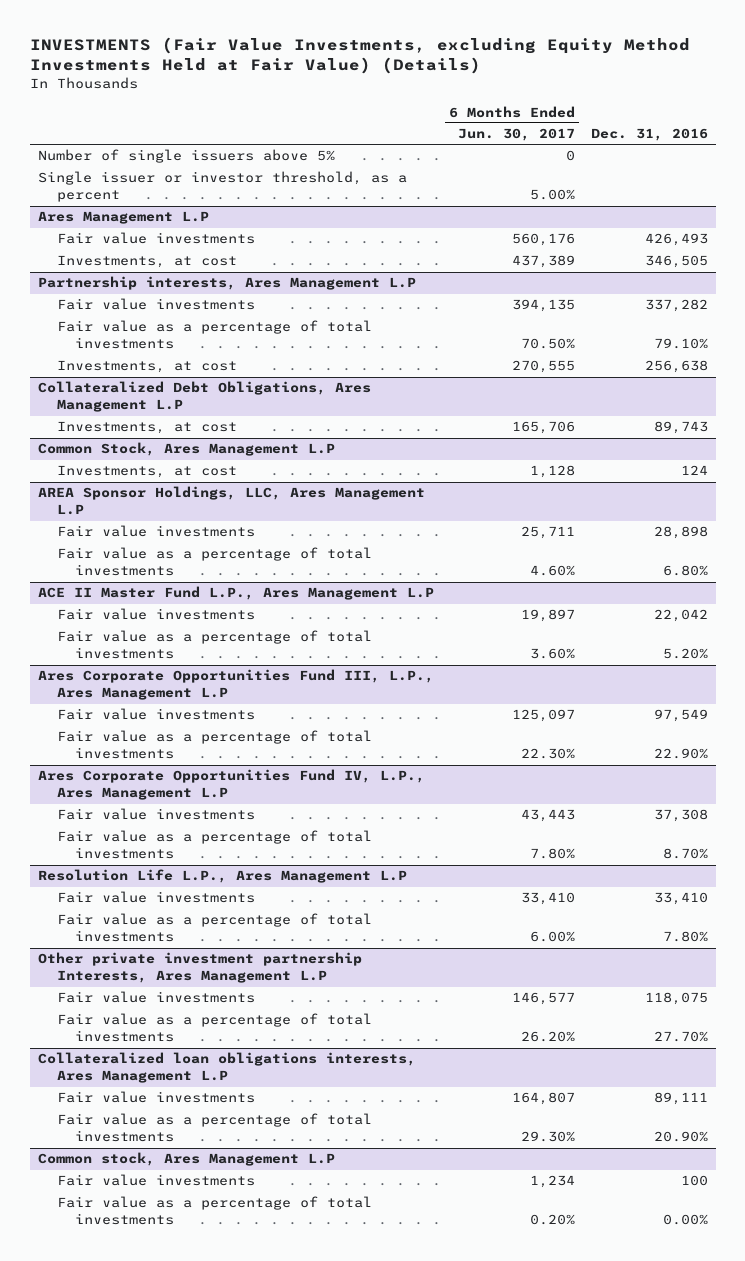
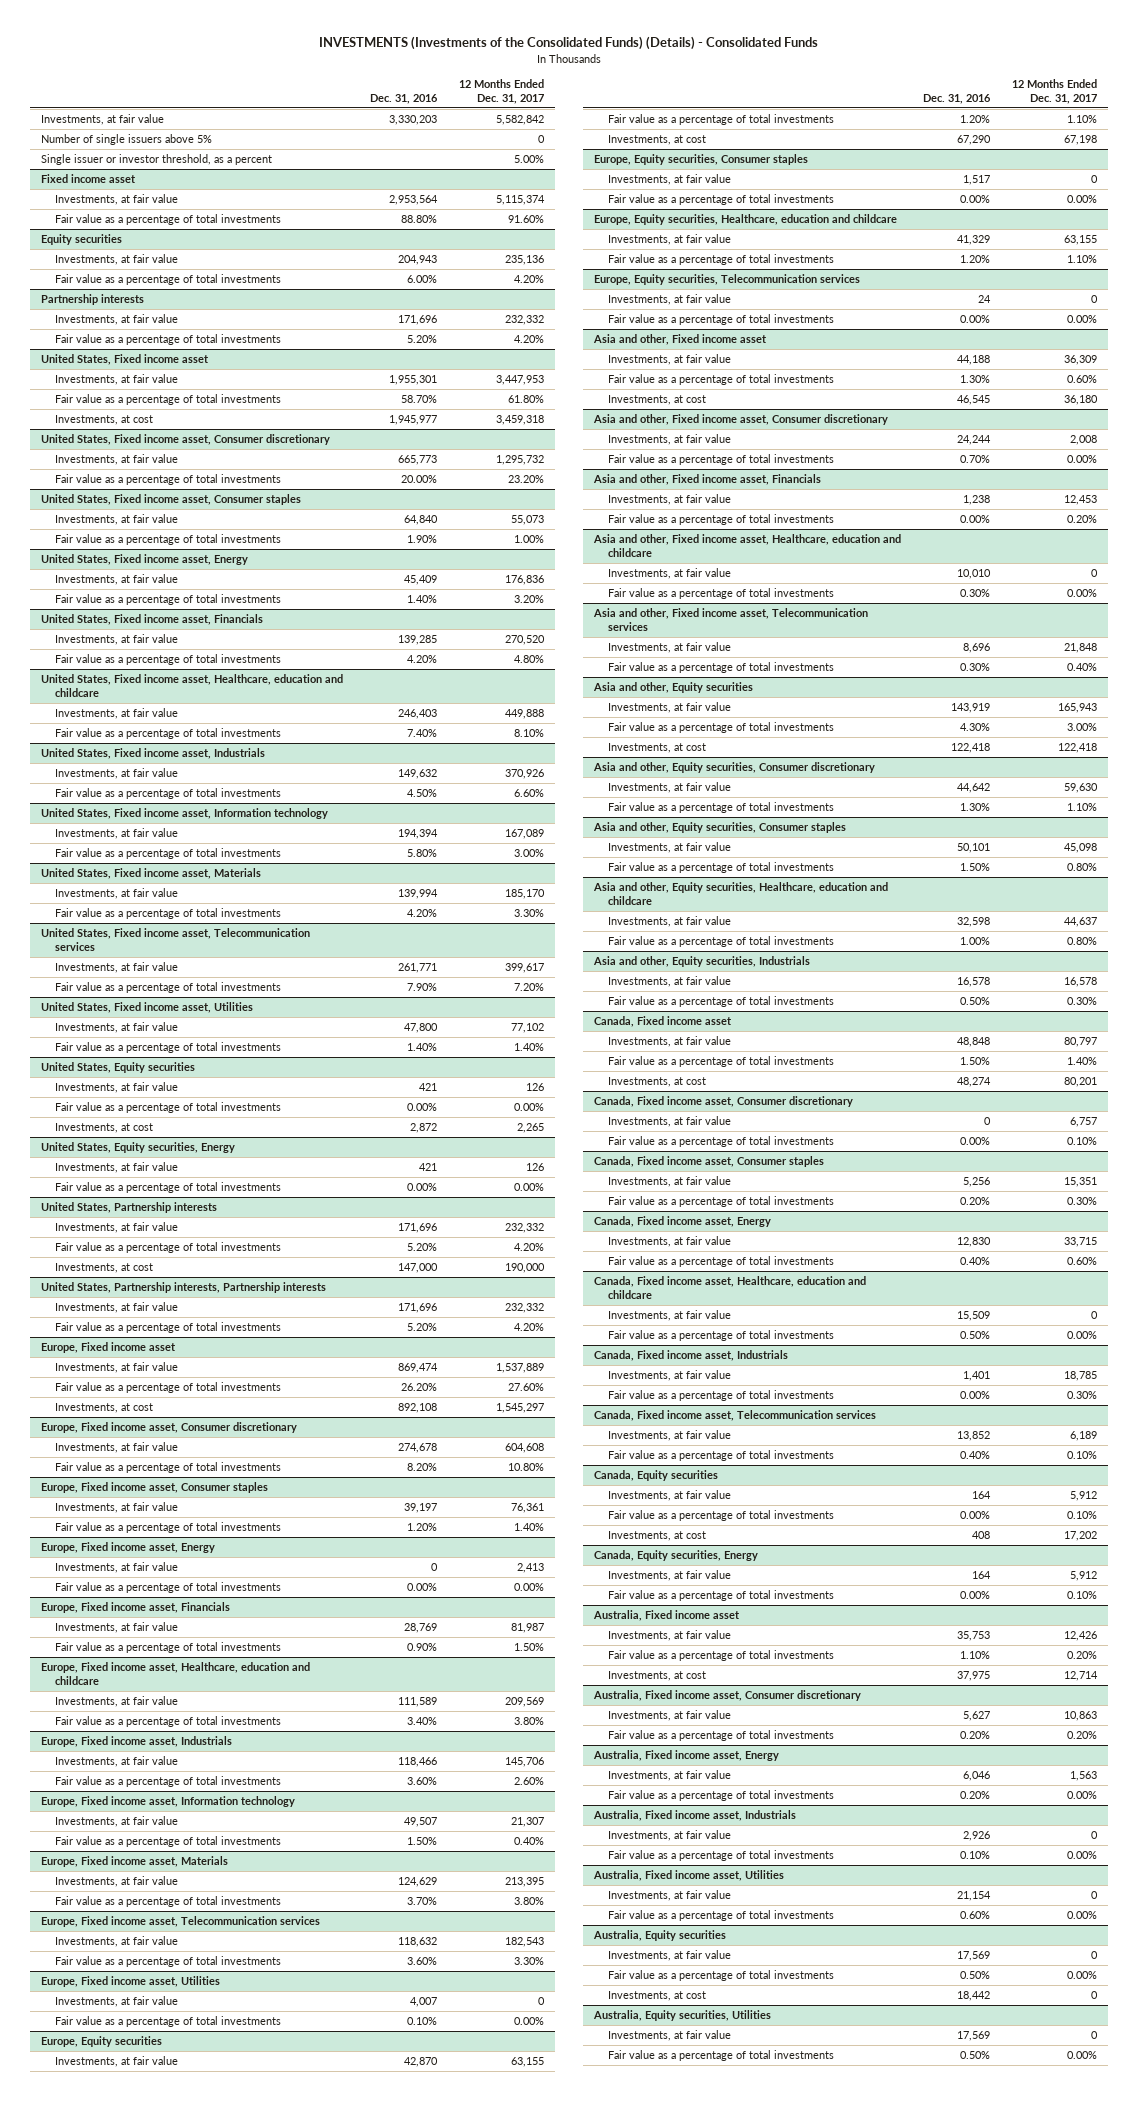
- INVESTMENTS (Fair Value Investments, excluding Equity Method Investments Held at Fair Value) (Details)
+ INVESTMENTS (Investments of the Consolidated Funds) (Details) - Consolidated Funds
- | 6 Months Ended Jun. 30, 2017 | Dec. 31, 2016
+ | Dec. 31, 2016 | 12 Months Ended Dec. 31, 2017
+ Investments, at fair value | 3,330,203 | 5,582,842
- Ares Management L.P
- Fair value investments | 560,176 | 426,493
- Investments, at cost | 437,389 | 346,505
- Partnership interests, Ares Management L.P
- Fair value investments | 394,135 | 337,282
- Fair value as a percentage of total investments | 70.50% | 79.10%
- Investments, at cost | 270,555 | 256,638
- Collateralized Debt Obligations, Ares Management L.P
- Investments, at cost | 165,706 | 89,743
- Common Stock, Ares Management L.P
- Investments, at cost | 1,128 | 124
- AREA Sponsor Holdings, LLC, Ares Management L.P
- Fair value investments | 25,711 | 28,898
- Fair value as a percentage of total investments | 4.60% | 6.80%
- ACE II Master Fund L.P., Ares Management L.P
- Fair value investments | 19,897 | 22,042
+ Fixed income asset
+ Investments, at fair value | 2,953,564 | 5,115,374
+ Fair value as a percentage of total investments | 88.80% | 91.60%
+ Equity securities
+ Investments, at fair value | 204,943 | 235,136
+ Fair value as a percentage of total investments | 6.00% | 4.20%
+ Partnership interests
+ Investments, at fair value | 171,696 | 232,332
- Ares Corporate Opportunities Fund III, L.P., Ares Management L.P
- Fair value investments | 125,097 | 97,549
- Fair value as a percentage of total investments | 22.30% | 22.90%
- Ares Corporate Opportunities Fund IV, L.P., Ares Management L.P
- Fair value investments | 43,443 | 37,308
- Fair value as a percentage of total investments | 7.80% | 8.70%
- Resolution Life L.P., Ares Management L.P
- Fair value investments | 33,410 | 33,410
- Fair value as a percentage of total investments | 6.00% | 7.80%
- Other private investment partnership Interests, Ares Management L.P
- Fair value investments | 146,577 | 118,075
- Fair value as a percentage of total investments | 26.20% | 27.70%
- Collateralized loan obligations interests, Ares Management L.P
- Fair value investments | 164,807 | 89,111
- Fair value as a percentage of total investments | 29.30% | 20.90%
- Common stock, Ares Management L.P
- Fair value investments | 1,234 | 100
+ United States, Fixed income asset
+ Investments, at fair value | 1,955,301 | 3,447,953
+ Fair value as a percentage of total investments | 58.70% | 61.80%
+ Investments, at cost | 1,945,977 | 3,459,318
+ United States, Fixed income asset, Consumer discretionary
+ Investments, at fair value | 665,773 | 1,295,732
+ Fair value as a percentage of total investments | 20.00% | 23.20%
+ United States, Fixed income asset, Consumer staples
+ Investments, at fair value | 64,840 | 55,073
+ Fair value as a percentage of total investments | 1.90% | 1.00%
+ United States, Fixed income asset, Energy
+ Investments, at fair value | 45,409 | 176,836
+ Fair value as a percentage of total investments | 1.40% | 3.20%
+ United States, Fixed income asset, Financials
+ Investments, at fair value | 139,285 | 270,520
+ Fair value as a percentage of total investments | 4.20% | 4.80%
+ United States, Fixed income asset, Healthcare, education and childcare
+ Investments, at fair value | 246,403 | 449,888
+ Fair value as a percentage of total investments | 7.40% | 8.10%
+ United States, Fixed income asset, Industrials
+ Investments, at fair value | 149,632 | 370,926
+ Fair value as a percentage of total investments | 4.50% | 6.60%
+ United States, Fixed income asset, Information technology
+ Investments, at fair value | 194,394 | 167,089
+ Fair value as a percentage of total investments | 5.80% | 3.00%
+ United States, Fixed income asset, Materials
+ Investments, at fair value | 139,994 | 185,170
+ Fair value as a percentage of total investments | 4.20% | 3.30%
+ United States, Fixed income asset, Telecommunication services
+ Investments, at fair value | 261,771 | 399,617
+ Fair value as a percentage of total investments | 7.90% | 7.20%
+ United States, Fixed income asset, Utilities
+ Investments, at fair value | 47,800 | 77,102
+ Fair value as a percentage of total investments | 1.40% | 1.40%
+ United States, Equity securities
+ Investments, at fair value | 421 | 126
+ Investments, at cost | 2,872 | 2,265
+ United States, Equity securities, Energy
+ Investments, at fair value | 421 | 126
+ Fair value as a percentage of total investments | 0.00% | 0.00%
+ United States, Partnership interests
+ Investments, at fair value | 171,696 | 232,332
+ Fair value as a percentage of total investments | 5.20% | 4.20%
+ Investments, at cost | 147,000 | 190,000
+ United States, Partnership interests, Partnership interests
+ Investments, at fair value | 171,696 | 232,332
+ Fair value as a percentage of total investments | 5.20% | 4.20%
+ Europe, Fixed income asset
+ Investments, at fair value | 869,474 | 1,537,889
+ Fair value as a percentage of total investments | 26.20% | 27.60%
+ Investments, at cost | 892,108 | 1,545,297
+ Europe, Fixed income asset, Consumer discretionary
+ Investments, at fair value | 274,678 | 604,608
+ Fair value as a percentage of total investments | 8.20% | 10.80%
+ Europe, Fixed income asset, Consumer staples
+ Investments, at fair value | 39,197 | 76,361
+ Fair value as a percentage of total investments | 1.20% | 1.40%
+ Europe, Fixed income asset, Energy
+ Investments, at fair value | 0 | 2,413
+ Fair value as a percentage of total investments | 0.00% | 0.00%
+ Europe, Fixed income asset, Financials
+ Investments, at fair value | 28,769 | 81,987
+ Fair value as a percentage of total investments | 0.90% | 1.50%
+ Europe, Fixed income asset, Healthcare, education and childcare
+ Investments, at fair value | 111,589 | 209,569
+ Fair value as a percentage of total investments | 3.40% | 3.80%
+ Europe, Fixed income asset, Industrials
+ Investments, at fair value | 118,466 | 145,706
+ Fair value as a percentage of total investments | 3.60% | 2.60%
+ Europe, Fixed income asset, Information technology
+ Investments, at fair value | 49,507 | 21,307
+ Fair value as a percentage of total investments | 1.50% | 0.40%
+ Europe, Fixed income asset, Materials
+ Investments, at fair value | 124,629 | 213,395
+ Fair value as a percentage of total investments | 3.70% | 3.80%
+ Europe, Fixed income asset, Telecommunication services
+ Investments, at fair value | 118,632 | 182,543
+ Fair value as a percentage of total investments | 3.60% | 3.30%
+ Europe, Fixed income asset, Utilities
+ Investments, at fair value | 4,007 | 0
+ Fair value as a percentage of total investments | 0.10% | 0.00%
+ Europe, Equity securities
+ Investments, at fair value | 42,870 | 63,155
+ Fair value as a percentage of total investments | 1.20% | 1.10%
+ Investments, at cost | 67,290 | 67,198
+ Europe, Equity securities, Consumer staples
+ Investments, at fair value | 1,517 | 0
+ Fair value as a percentage of total investments | 0.00% | 0.00%
+ Europe, Equity securities, Healthcare, education and childcare
+ Investments, at fair value | 41,329 | 63,155
+ Fair value as a percentage of total investments | 1.20% | 1.10%
+ Europe, Equity securities, Telecommunication services
+ Investments, at fair value | 24 | 0
+ Fair value as a percentage of total investments | 0.00% | 0.00%
+ Asia and other, Fixed income asset
+ Investments, at fair value | 44,188 | 36,309
+ Fair value as a percentage of total investments | 1.30% | 0.60%
+ Investments, at cost | 46,545 | 36,180
+ Asia and other, Fixed income asset, Consumer discretionary
+ Investments, at fair value | 24,244 | 2,008
+ Fair value as a percentage of total investments | 0.70% | 0.00%
+ Asia and other, Fixed income asset, Financials
+ Investments, at fair value | 1,238 | 12,453
+ Fair value as a percentage of total investments | 0.00% | 0.20%
+ Asia and other, Fixed income asset, Healthcare, education and childcare
+ Investments, at fair value | 10,010 | 0
+ Fair value as a percentage of total investments | 0.30% | 0.00%
+ Asia and other, Fixed income asset, Telecommunication services
+ Investments, at fair value | 8,696 | 21,848
+ Fair value as a percentage of total investments | 0.30% | 0.40%
+ Asia and other, Equity securities
+ Investments, at fair value | 143,919 | 165,943
+ Fair value as a percentage of total investments | 4.30% | 3.00%
+ Investments, at cost | 122,418 | 122,418
+ Asia and other, Equity securities, Consumer discretionary
+ Investments, at fair value | 44,642 | 59,630
+ Fair value as a percentage of total investments | 1.30% | 1.10%
+ Asia and other, Equity securities, Consumer staples
+ Investments, at fair value | 50,101 | 45,098
+ Fair value as a percentage of total investments | 1.50% | 0.80%
+ Asia and other, Equity securities, Healthcare, education and childcare
+ Investments, at fair value | 32,598 | 44,637
+ Fair value as a percentage of total investments | 1.00% | 0.80%
+ Asia and other, Equity securities, Industrials
+ Investments, at fair value | 16,578 | 16,578
+ Fair value as a percentage of total investments | 0.50% | 0.30%
+ Canada, Fixed income asset
+ Investments, at fair value | 48,848 | 80,797
+ Fair value as a percentage of total investments | 1.50% | 1.40%
+ Investments, at cost | 48,274 | 80,201
+ Canada, Fixed income asset, Consumer discretionary
+ Investments, at fair value | 0 | 6,757
+ Fair value as a percentage of total investments | 0.00% | 0.10%
+ Canada, Fixed income asset, Consumer staples
+ Investments, at fair value | 5,256 | 15,351
+ Fair value as a percentage of total investments | 0.20% | 0.30%
+ Canada, Fixed income asset, Energy
+ Investments, at fair value | 12,830 | 33,715
+ Fair value as a percentage of total investments | 0.40% | 0.60%
+ Canada, Fixed income asset, Healthcare, education and childcare
+ Investments, at fair value | 15,509 | 0
+ Fair value as a percentage of total investments | 0.50% | 0.00%
+ Canada, Fixed income asset, Industrials
+ Investments, at fair value | 1,401 | 18,785
+ Fair value as a percentage of total investments | 0.00% | 0.30%
+ Canada, Fixed income asset, Telecommunication services
+ Investments, at fair value | 13,852 | 6,189
+ Fair value as a percentage of total investments | 0.40% | 0.10%
+ Canada, Equity securities
+ Investments, at fair value | 164 | 5,912
+ Fair value as a percentage of total investments | 0.00% | 0.10%
+ Investments, at cost | 408 | 17,202
+ Canada, Equity securities, Energy
+ Investments, at fair value | 164 | 5,912
+ Fair value as a percentage of total investments | 0.00% | 0.10%
+ Australia, Fixed income asset
+ Investments, at fair value | 35,753 | 12,426
+ Fair value as a percentage of total investments | 1.10% | 0.20%
+ Investments, at cost | 37,975 | 12,714
+ Australia, Fixed income asset, Consumer discretionary
+ Investments, at fair value | 5,627 | 10,863
+ Fair value as a percentage of total investments | 0.20% | 0.20%
+ Australia, Fixed income asset, Energy
+ Investments, at fair value | 6,046 | 1,563
+ Fair value as a percentage of total investments | 0.20% | 0.00%
+ Australia, Fixed income asset, Industrials
+ Investments, at fair value | 2,926 | 0
+ Fair value as a percentage of total investments | 0.10% | 0.00%
+ Australia, Fixed income asset, Utilities
+ Investments, at fair value | 21,154 | 0
+ Fair value as a percentage of total investments | 0.60% | 0.00%
+ Australia, Equity securities
+ Investments, at fair value | 17,569 | 0
+ Fair value as a percentage of total investments | 0.50% | 0.00%
+ Investments, at cost | 18,442 | 0
+ Australia, Equity securities, Utilities
+ Investments, at fair value | 17,569 | 0
+ Fair value as a percentage of total investments | 0.50% | 0.00%

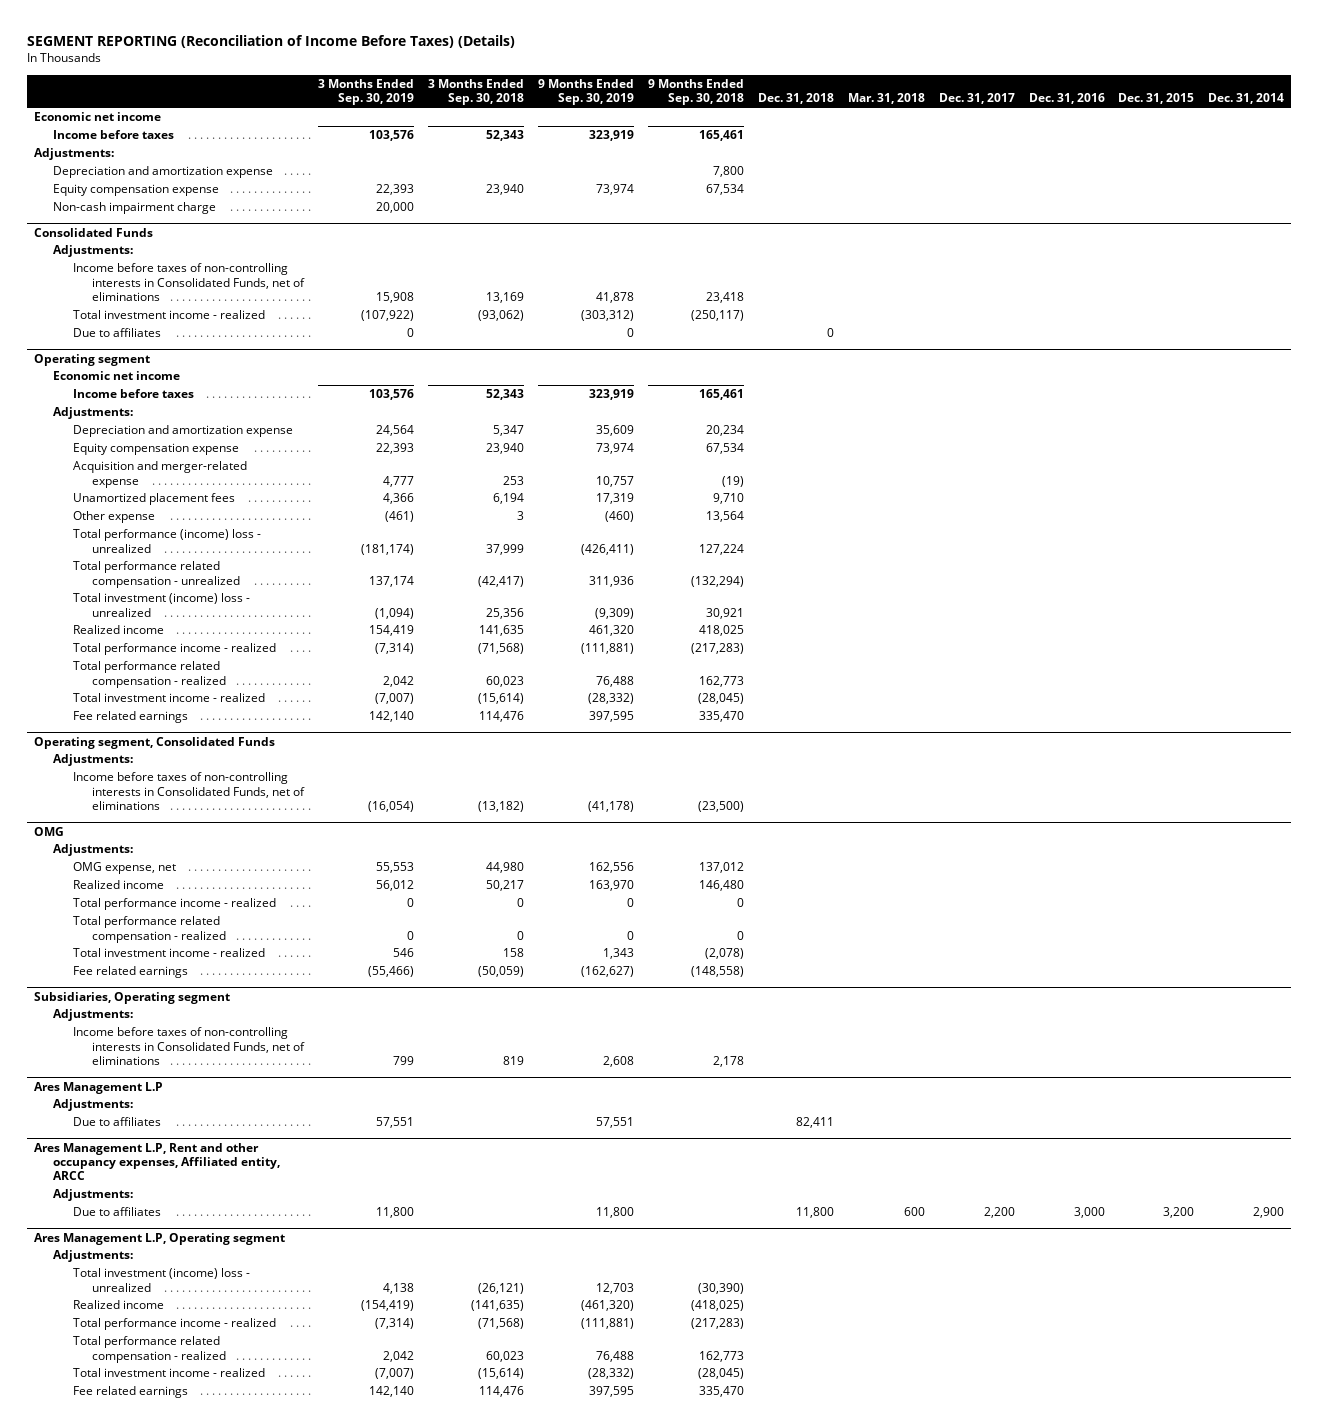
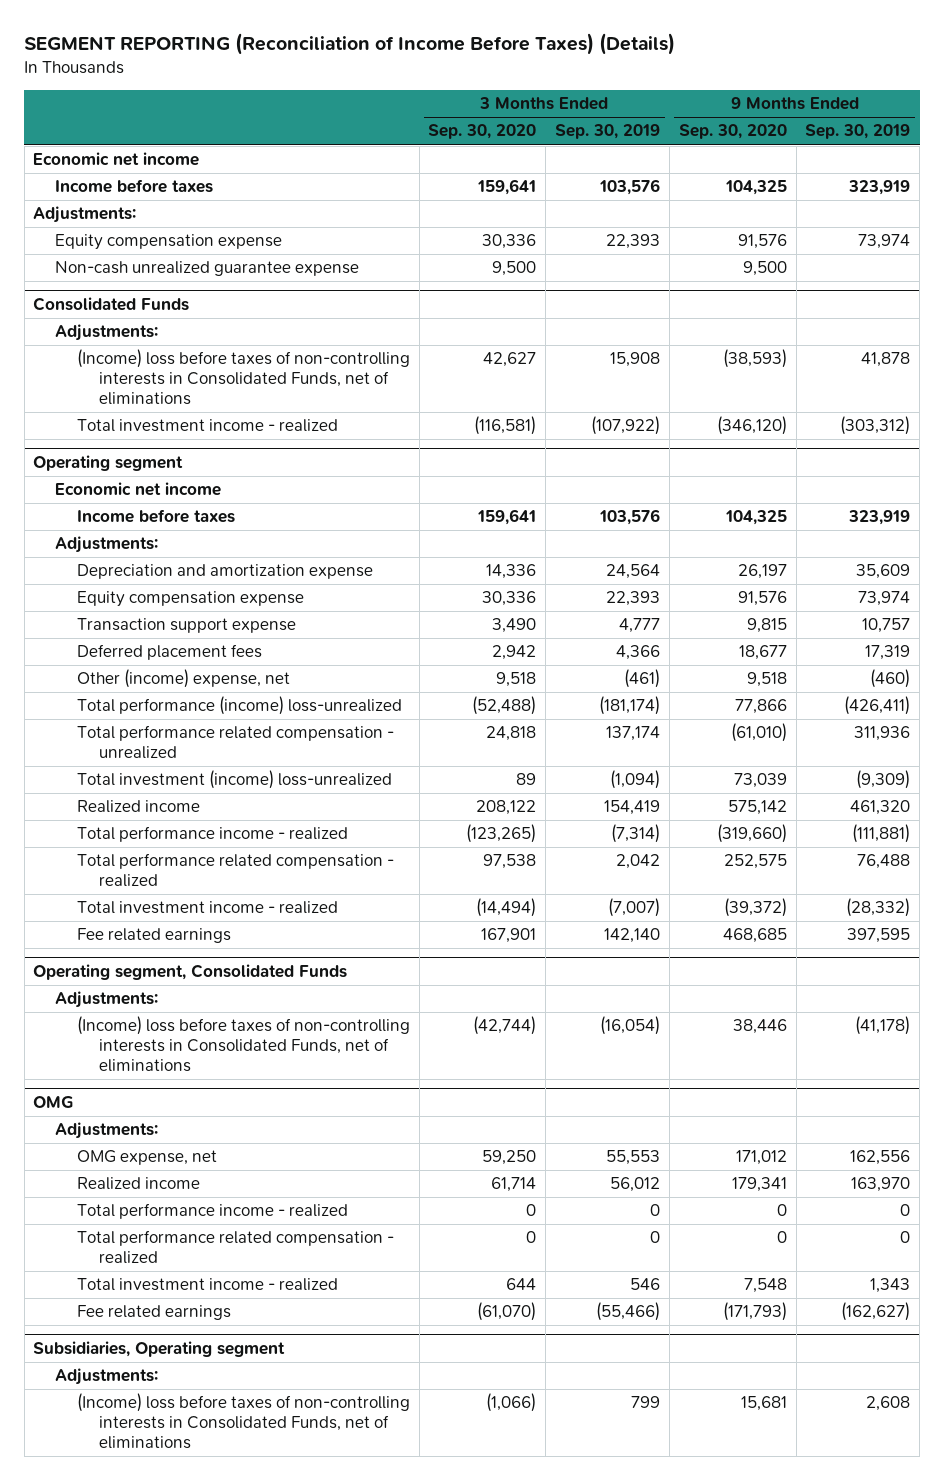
- | 3 Months Ended Sep. 30, 2019 | 3 Months Ended Sep. 30, 2018 | 9 Months Ended Sep. 30, 2019 | 9 Months Ended Sep. 30, 2018 | Dec. 31, 2018 | Mar. 31, 2018 | Dec. 31, 2017 | Dec. 31, 2016 | Dec. 31, 2015 | Dec. 31, 2014
+ | 3 Months Ended Sep. 30, 2020 | 3 Months Ended Sep. 30, 2019 | 9 Months Ended Sep. 30, 2020 | 9 Months Ended Sep. 30, 2019
- Depreciation and amortization expense | | | | 7,800 | | | | | |
- Non-cash impairment charge | 20,000 | | | | | | | | |
+ Non-cash unrealized guarantee expense | 9,500 | | 9,500 |
@ Consolidated Funds
- Income before taxes of non-controlling interests in Consolidated Funds, net of eliminations | 15,908 | 13,169 | 41,878 | 23,418 | | | | | |
+ (Income) loss before taxes of non-controlling interests in Consolidated Funds, net of eliminations | 42,627 | 15,908 | (38,593) | 41,878
- Due to affiliates | 0 | | 0 | | 0 | | | | |
@ Operating segment
- Acquisition and merger-related expense | 4,777 | 253 | 10,757 | (19) | | | | | |
- Unamortized placement fees | 4,366 | 6,194 | 17,319 | 9,710 | | | | | |
- Other expense | (461) | 3 | (460) | 13,564 | | | | | |
- Total performance (income) loss - unrealized | (181,174) | 37,999 | (426,411) | 127,224 | | | | | |
+ Transaction support expense | 3,490 | 4,777 | 9,815 | 10,757
+ Deferred placement fees | 2,942 | 4,366 | 18,677 | 17,319
+ Other (income) expense, net | 9,518 | (461) | 9,518 | (460)
+ Total performance (income) loss-unrealized | (52,488) | (181,174) | 77,866 | (426,411)
- Total investment (income) loss - unrealized | (1,094) | 25,356 | (9,309) | 30,921 | | | | | |
+ Total investment (income) loss-unrealized | 89 | (1,094) | 73,039 | (9,309)
@ Operating segment, Consolidated Funds
- Income before taxes of non-controlling interests in Consolidated Funds, net of eliminations | (16,054) | (13,182) | (41,178) | (23,500) | | | | | |
+ (Income) loss before taxes of non-controlling interests in Consolidated Funds, net of eliminations | (42,744) | (16,054) | 38,446 | (41,178)
@ Subsidiaries, Operating segment
- Income before taxes of non-controlling interests in Consolidated Funds, net of eliminations | 799 | 819 | 2,608 | 2,178 | | | | | |
- Ares Management L.P
- Adjustments:
- Due to affiliates | 57,551 | | 57,551 | | 82,411 | | | | |
- Ares Management L.P, Rent and other occupancy expenses, Affiliated entity, ARCC
- Adjustments:
- Due to affiliates | 11,800 | | 11,800 | | 11,800 | 600 | 2,200 | 3,000 | 3,200 | 2,900
- Ares Management L.P, Operating segment
- Adjustments:
- Total investment (income) loss - unrealized | 4,138 | (26,121) | 12,703 | (30,390) | | | | | |
- Realized income | (154,419) | (141,635) | (461,320) | (418,025) | | | | | |
- Total performance income - realized | (7,314) | (71,568) | (111,881) | (217,283) | | | | | |
- Total performance related compensation - realized | 2,042 | 60,023 | 76,488 | 162,773 | | | | | |
- Total investment income - realized | (7,007) | (15,614) | (28,332) | (28,045) | | | | | |
- Fee related earnings | 142,140 | 114,476 | 397,595 | 335,470 | | | | | |
@ Subsidiaries, Operating segment
+ (Income) loss before taxes of non-controlling interests in Consolidated Funds, net of eliminations | (1,066) | 799 | 15,681 | 2,608

